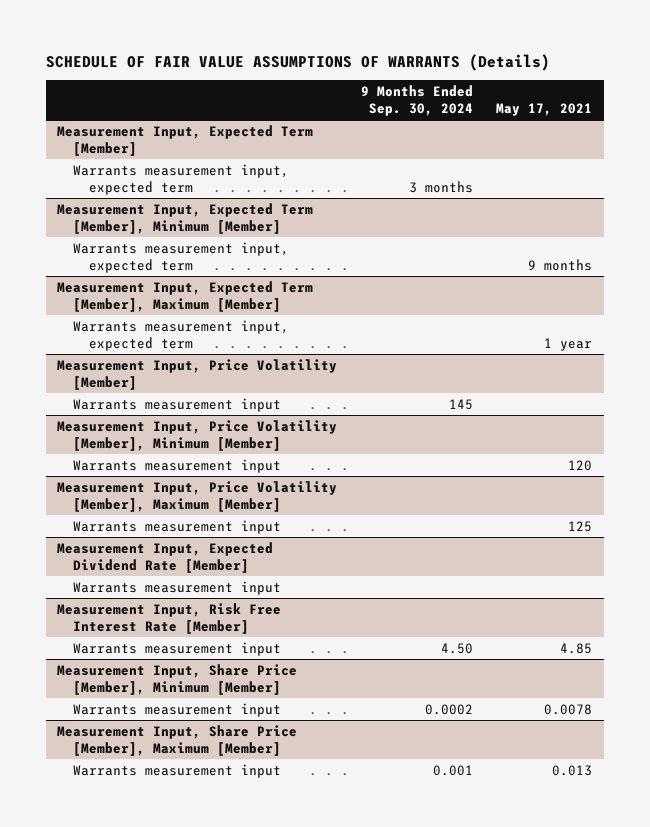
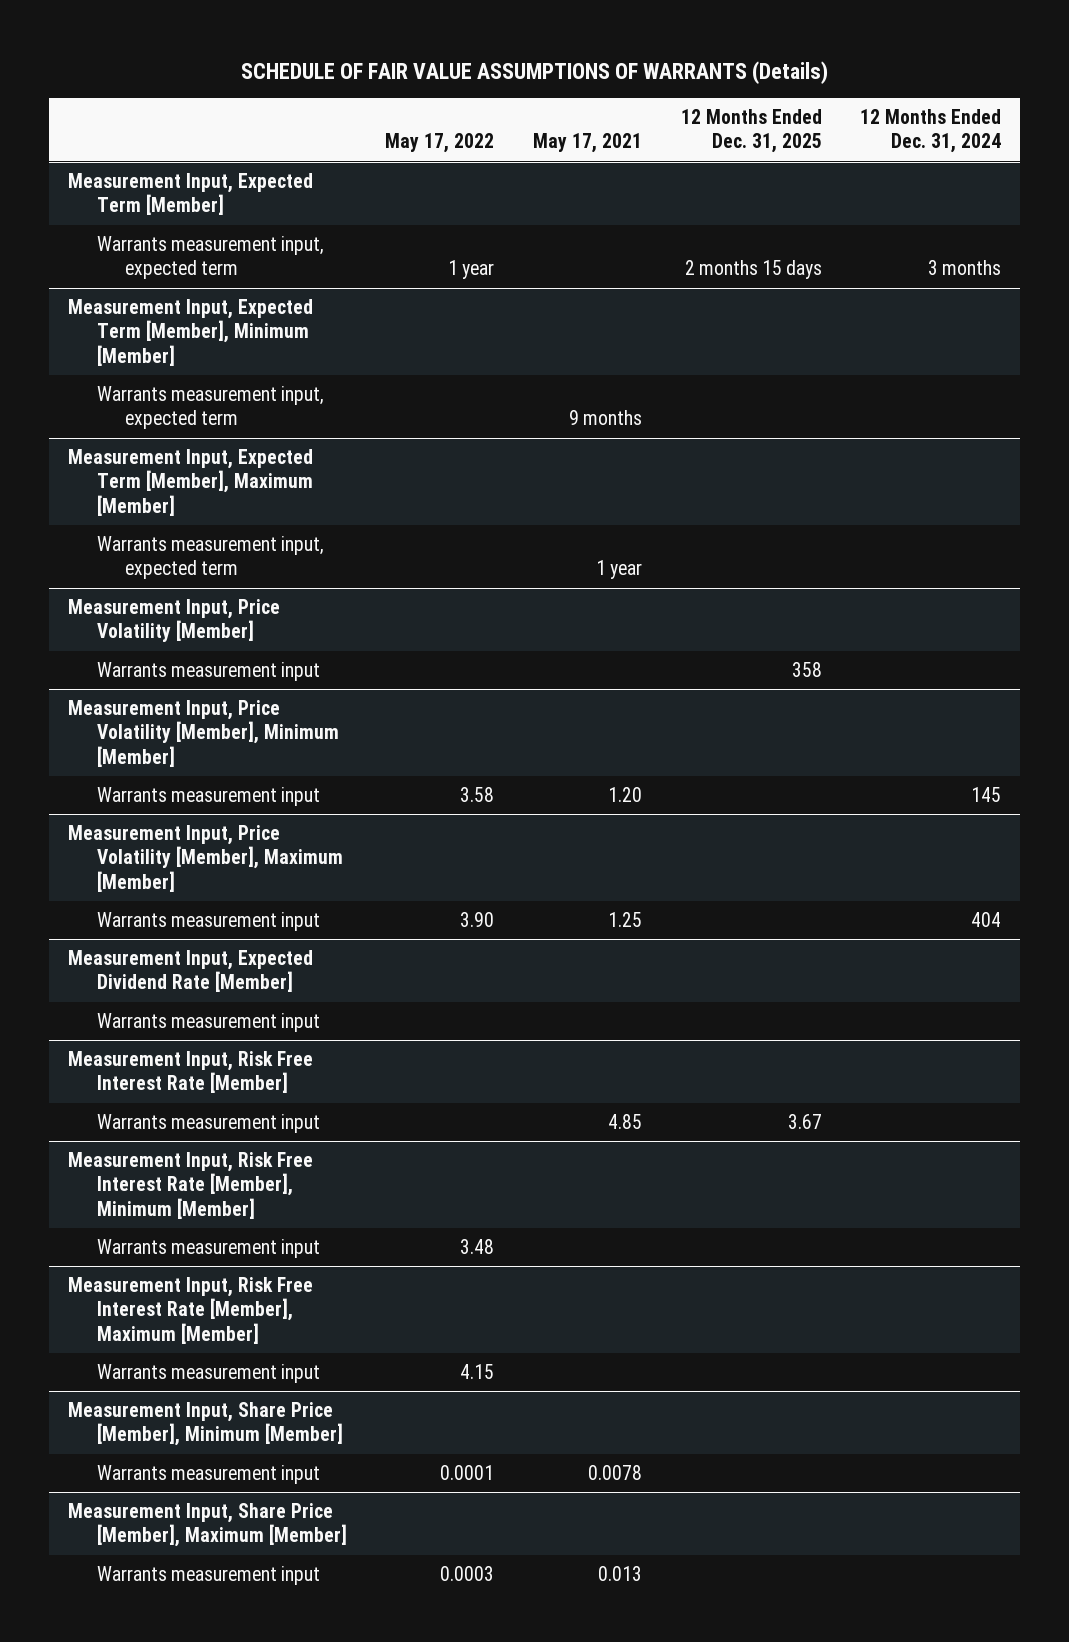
- | 9 Months Ended Sep. 30, 2024 | May 17, 2021
+ | May 17, 2022 | May 17, 2021 | 12 Months Ended Dec. 31, 2025 | 12 Months Ended Dec. 31, 2024
@ Measurement Input, Price Volatility [Member], Minimum [Member]
- Warrants measurement input | | 120
+ Warrants measurement input | 3.58 | 1.20 | | 145
@ Measurement Input, Price Volatility [Member], Maximum [Member]
- Warrants measurement input | | 125
+ Warrants measurement input | 3.90 | 1.25 | | 404
+ Measurement Input, Risk Free Interest Rate [Member], Minimum [Member]
+ Warrants measurement input | 3.48 | | |
+ Measurement Input, Risk Free Interest Rate [Member], Maximum [Member]
+ Warrants measurement input | 4.15 | | |

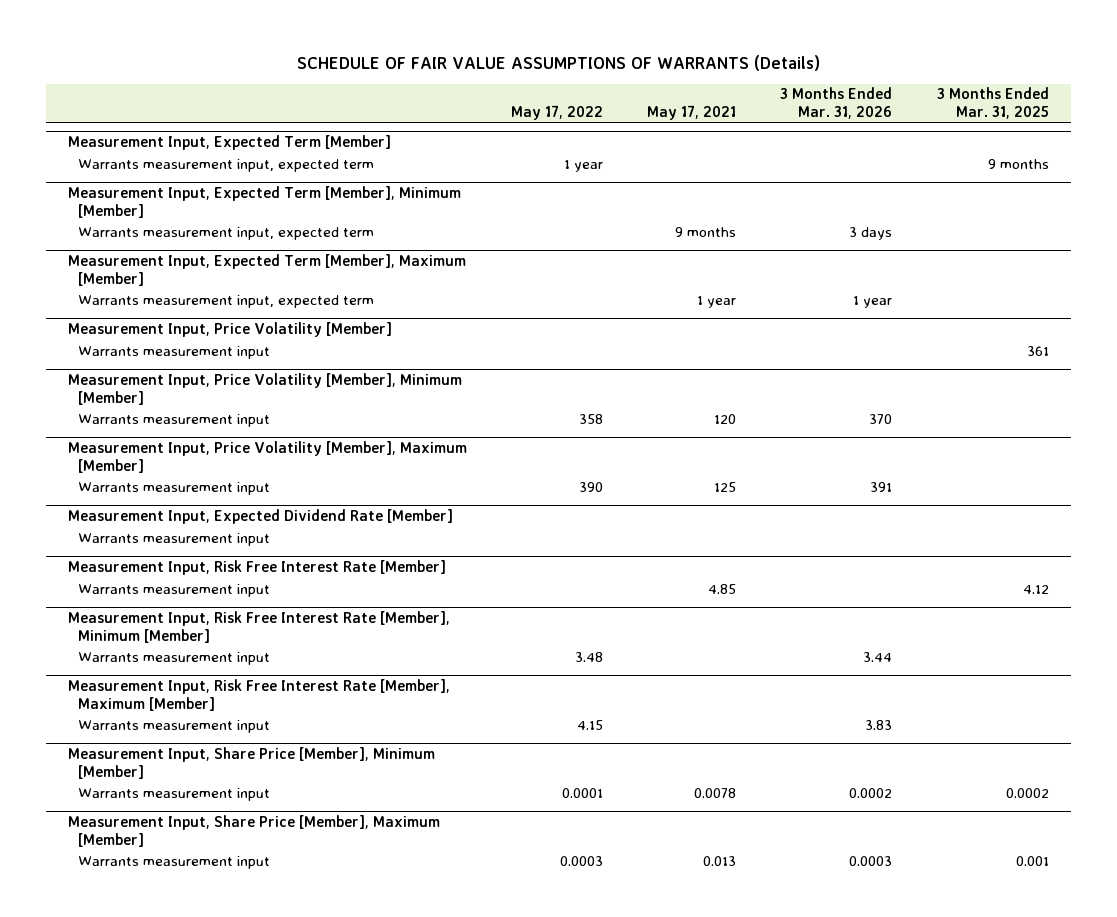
- | May 17, 2022 | May 17, 2021 | 12 Months Ended Dec. 31, 2025 | 12 Months Ended Dec. 31, 2024
+ | May 17, 2022 | May 17, 2021 | 3 Months Ended Mar. 31, 2026 | 3 Months Ended Mar. 31, 2025
@ Measurement Input, Price Volatility [Member], Minimum [Member]
- Warrants measurement input | 3.58 | 1.20 | | 145
+ Warrants measurement input | 358 | 120 | 370 |
@ Measurement Input, Price Volatility [Member], Maximum [Member]
- Warrants measurement input | 3.90 | 1.25 | | 404
+ Warrants measurement input | 390 | 125 | 391 |

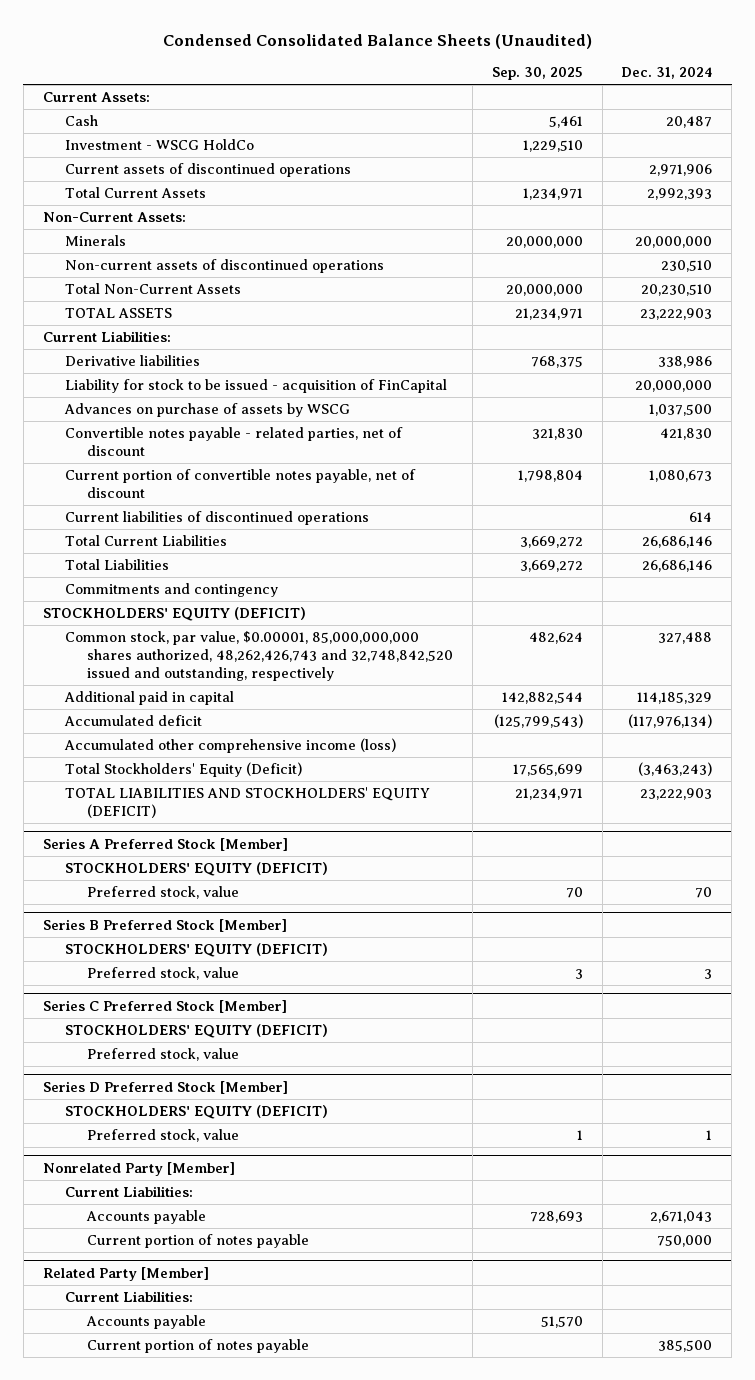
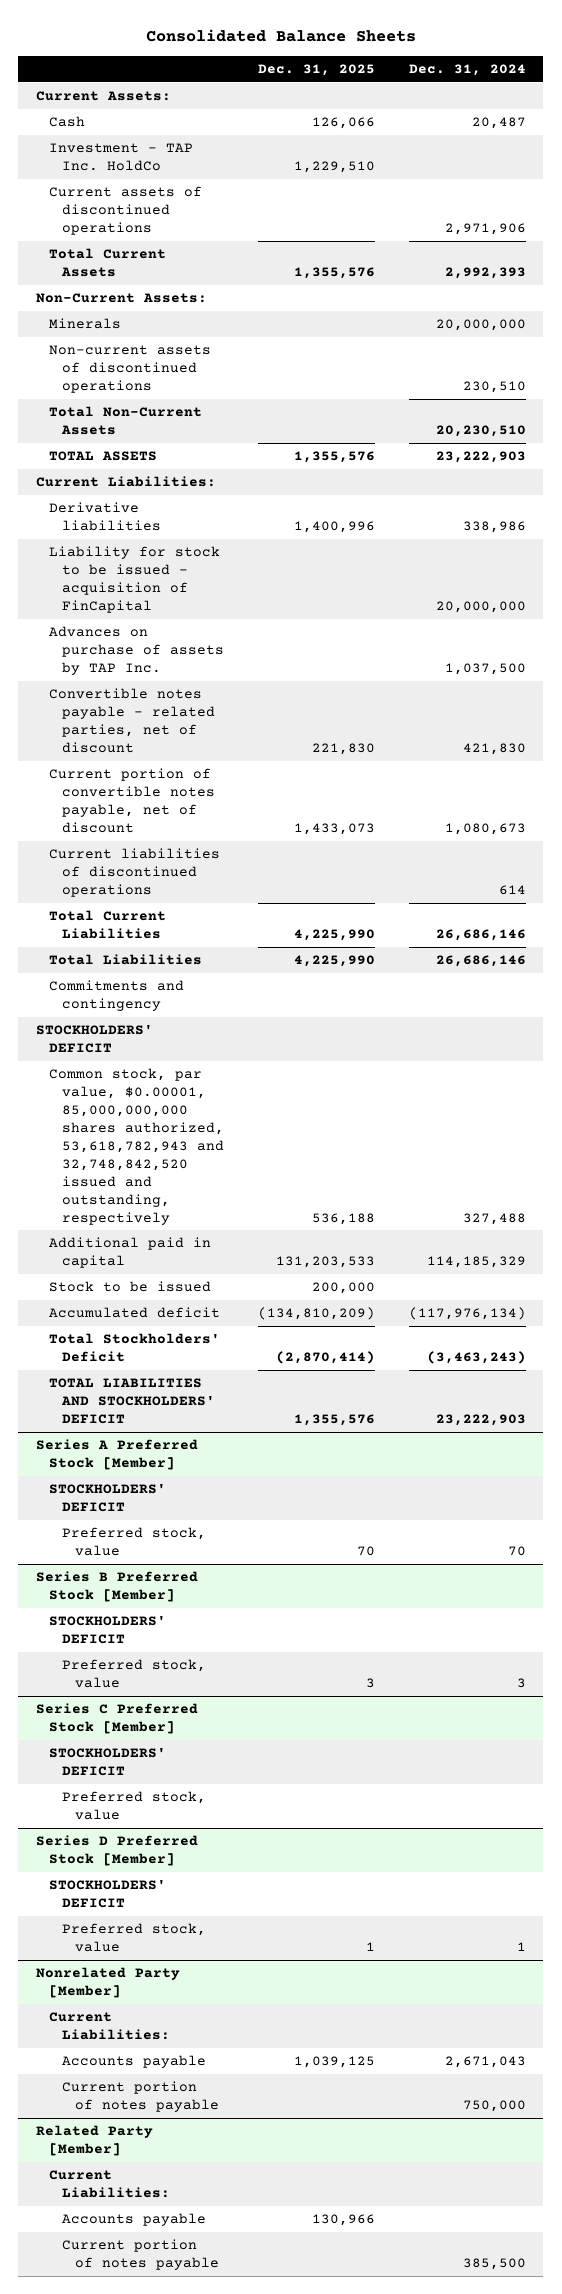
- Condensed Consolidated Balance Sheets (Unaudited)
+ Consolidated Balance Sheets
- | Sep. 30, 2025 | Dec. 31, 2024
+ | Dec. 31, 2025 | Dec. 31, 2024
- Investment - WSCG HoldCo | 1,229,510 |
+ Investment - TAP Inc. HoldCo | 1,229,510 |
- Advances on purchase of assets by WSCG | | 1,037,500
+ Advances on purchase of assets by TAP Inc. | | 1,037,500
- STOCKHOLDERS' EQUITY (DEFICIT)
- Common stock, par value, $0.00001, 85,000,000,000 shares authorized, 48,262,426,743 and 32,748,842,520 issued and outstanding, respectively | 482,624 | 327,488
+ STOCKHOLDERS' DEFICIT
+ Common stock, par value, $0.00001, 85,000,000,000 shares authorized, 53,618,782,943 and 32,748,842,520 issued and outstanding, respectively | 536,188 | 327,488
+ Stock to be issued | 200,000 |
- Accumulated other comprehensive income (loss)
- Total Stockholders' Equity (Deficit) | 17,565,699 | (3,463,243)
- TOTAL LIABILITIES AND STOCKHOLDERS' EQUITY (DEFICIT) | 21,234,971 | 23,222,903
+ Total Stockholders' Deficit | (2,870,414) | (3,463,243)
+ TOTAL LIABILITIES AND STOCKHOLDERS' DEFICIT | 1,355,576 | 23,222,903
@ Series A Preferred Stock [Member]
- STOCKHOLDERS' EQUITY (DEFICIT)
+ STOCKHOLDERS' DEFICIT
@ Series B Preferred Stock [Member]
- STOCKHOLDERS' EQUITY (DEFICIT)
+ STOCKHOLDERS' DEFICIT
@ Series C Preferred Stock [Member]
- STOCKHOLDERS' EQUITY (DEFICIT)
+ STOCKHOLDERS' DEFICIT
@ Series D Preferred Stock [Member]
- STOCKHOLDERS' EQUITY (DEFICIT)
+ STOCKHOLDERS' DEFICIT

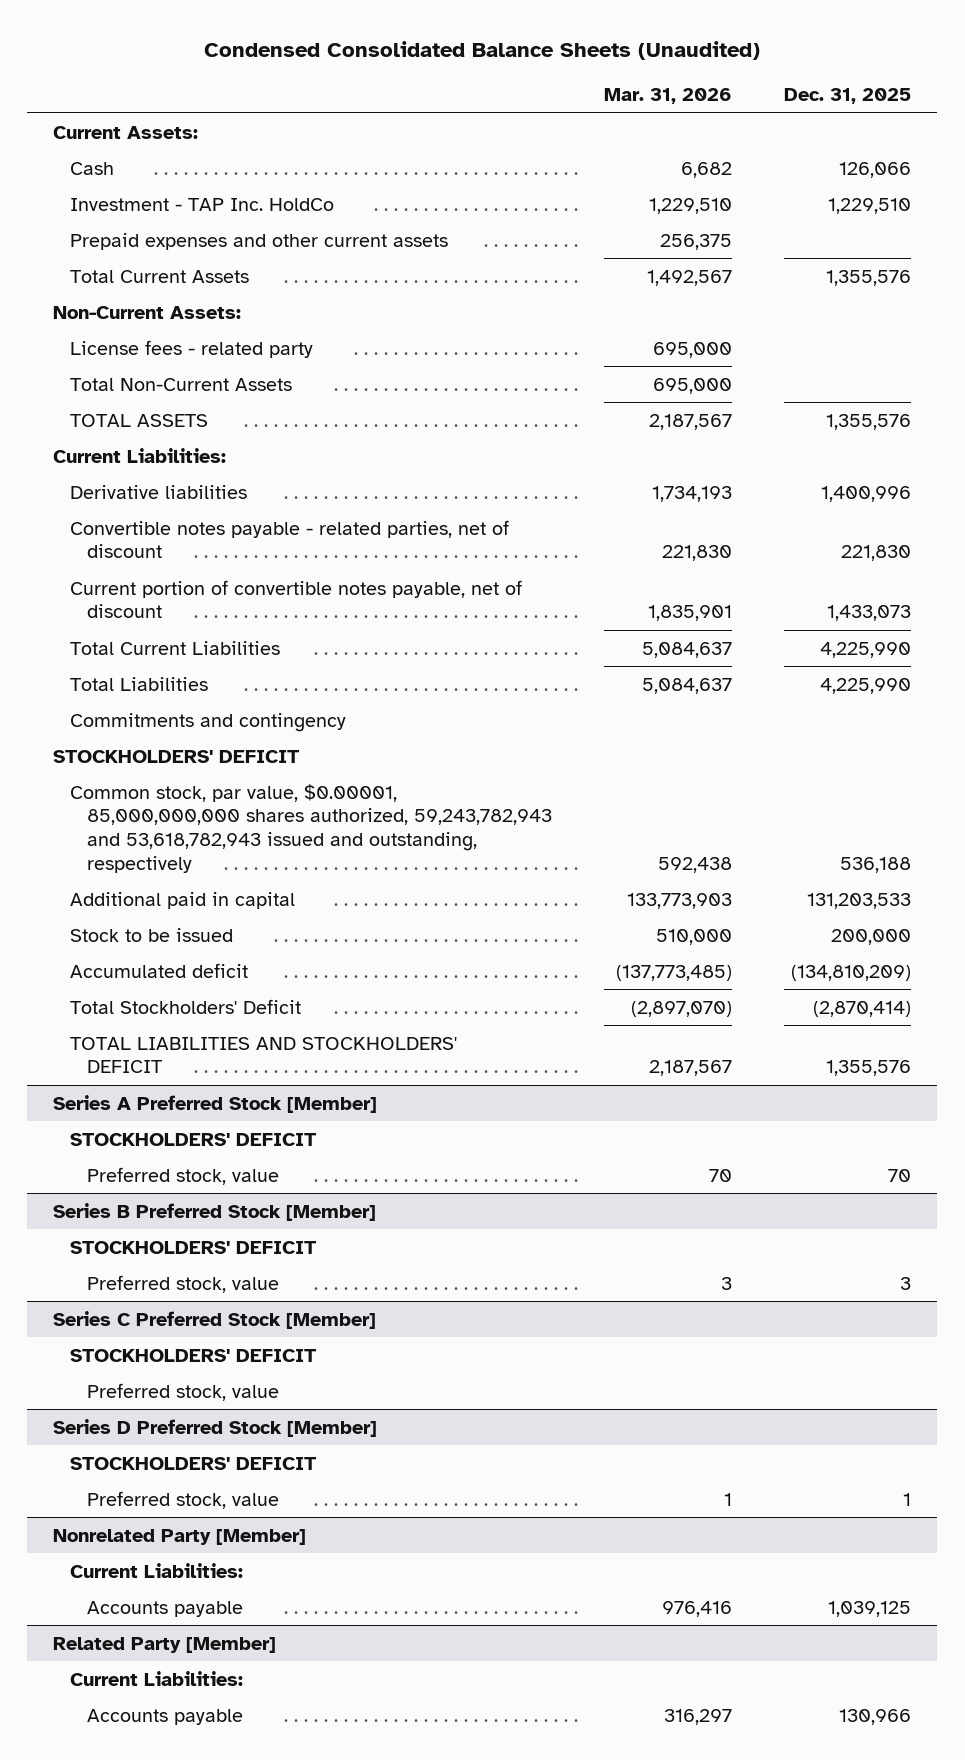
- Consolidated Balance Sheets
+ Condensed Consolidated Balance Sheets (Unaudited)
- | Dec. 31, 2025 | Dec. 31, 2024
+ | Mar. 31, 2026 | Dec. 31, 2025
- Current assets of discontinued operations | | 2,971,906
+ Prepaid expenses and other current assets | 256,375 |
- Minerals | | 20,000,000
- Non-current assets of discontinued operations | | 230,510
+ License fees - related party | 695,000 |
- Liability for stock to be issued - acquisition of FinCapital | | 20,000,000
- Advances on purchase of assets by TAP Inc. | | 1,037,500
- Current liabilities of discontinued operations | | 614
- Common stock, par value, $0.00001, 85,000,000,000 shares authorized, 53,618,782,943 and 32,748,842,520 issued and outstanding, respectively | 536,188 | 327,488
+ Common stock, par value, $0.00001, 85,000,000,000 shares authorized, 59,243,782,943 and 53,618,782,943 issued and outstanding, respectively | 592,438 | 536,188
@ Nonrelated Party [Member]
- Current portion of notes payable | | 750,000
@ Related Party [Member]
- Current portion of notes payable | | 385,500

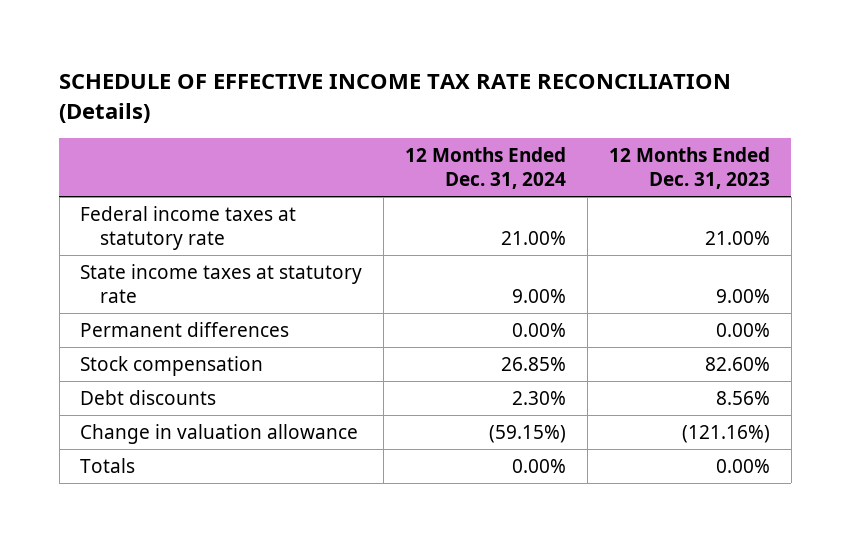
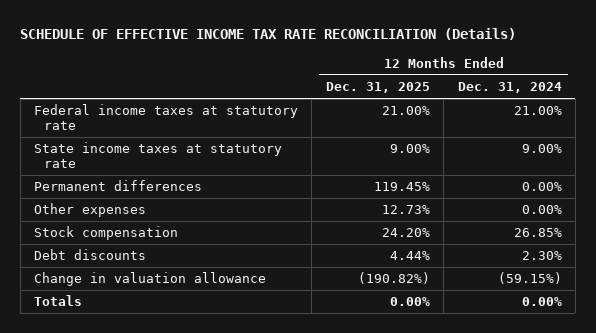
- | 12 Months Ended Dec. 31, 2024 | 12 Months Ended Dec. 31, 2023
+ | 12 Months Ended Dec. 31, 2025 | 12 Months Ended Dec. 31, 2024
+ Other expenses | 12.73% | 0.00%

